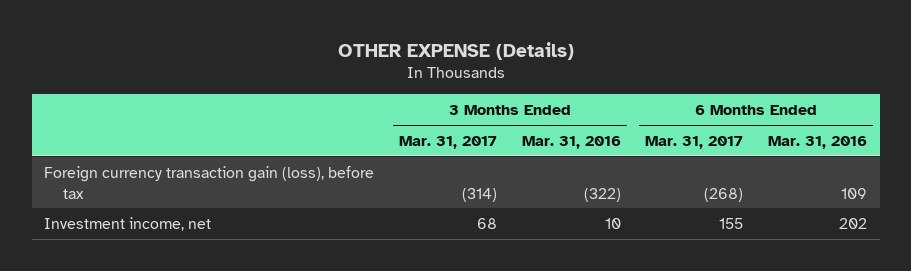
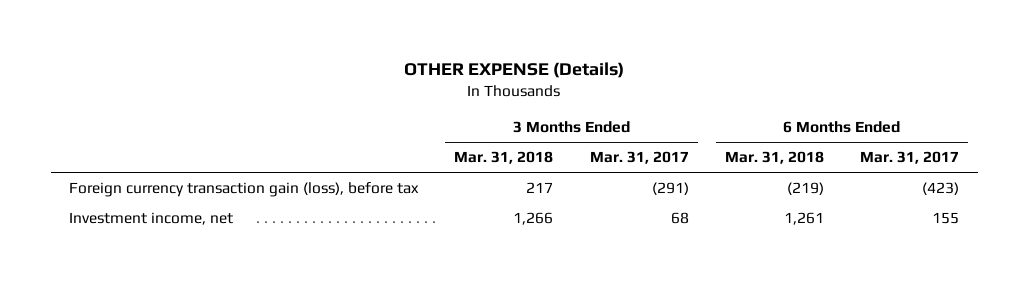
- | 3 Months Ended Mar. 31, 2017 | 3 Months Ended Mar. 31, 2016 | 6 Months Ended Mar. 31, 2017 | 6 Months Ended Mar. 31, 2016
+ | 3 Months Ended Mar. 31, 2018 | 3 Months Ended Mar. 31, 2017 | 6 Months Ended Mar. 31, 2018 | 6 Months Ended Mar. 31, 2017
- Foreign currency transaction gain (loss), before tax | (314) | (322) | (268) | 109
+ Foreign currency transaction gain (loss), before tax | 217 | (291) | (219) | (423)

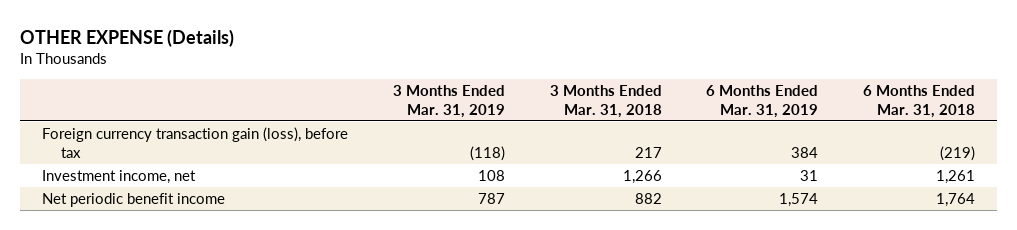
- | 3 Months Ended Mar. 31, 2018 | 3 Months Ended Mar. 31, 2017 | 6 Months Ended Mar. 31, 2018 | 6 Months Ended Mar. 31, 2017
+ | 3 Months Ended Mar. 31, 2019 | 3 Months Ended Mar. 31, 2018 | 6 Months Ended Mar. 31, 2019 | 6 Months Ended Mar. 31, 2018
+ Net periodic benefit income | 787 | 882 | 1,574 | 1,764

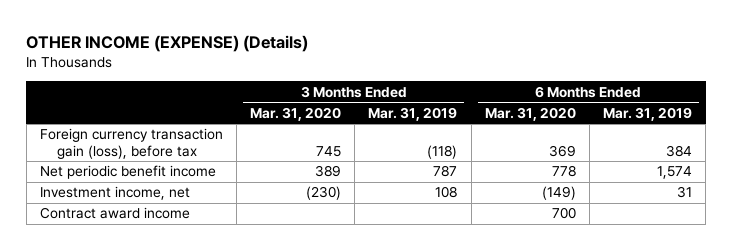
- OTHER EXPENSE (Details)
+ OTHER INCOME (EXPENSE) (Details)
- | 3 Months Ended Mar. 31, 2019 | 3 Months Ended Mar. 31, 2018 | 6 Months Ended Mar. 31, 2019 | 6 Months Ended Mar. 31, 2018
+ | 3 Months Ended Mar. 31, 2020 | 3 Months Ended Mar. 31, 2019 | 6 Months Ended Mar. 31, 2020 | 6 Months Ended Mar. 31, 2019
moved down: Investment income, net | (230) | 108 | (149) | 31
+ Contract award income | | | 700 |

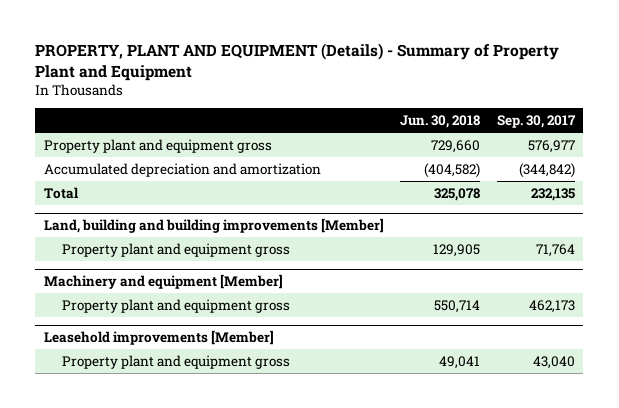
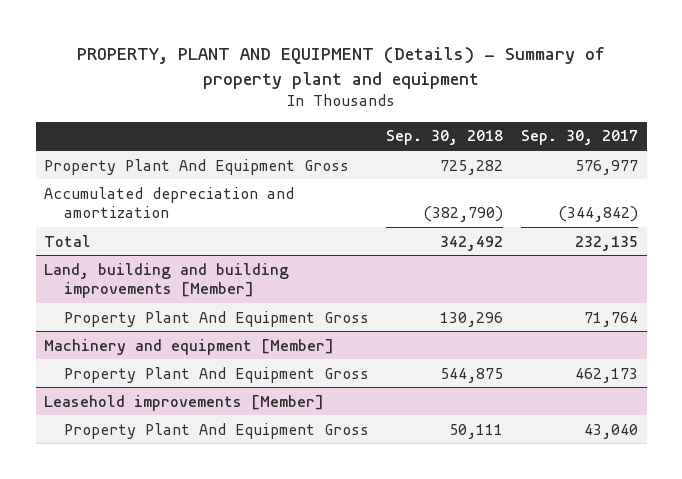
- PROPERTY, PLANT AND EQUIPMENT (Details) - Summary of Property Plant and Equipment
+ PROPERTY, PLANT AND EQUIPMENT (Details) - Summary of property plant and equipment
- | Jun. 30, 2018 | Sep. 30, 2017
+ | Sep. 30, 2018 | Sep. 30, 2017
- Property plant and equipment gross | 729,660 | 576,977
+ Property Plant And Equipment Gross | 725,282 | 576,977
@ Land, building and building improvements [Member]
- Property plant and equipment gross | 129,905 | 71,764
+ Property Plant And Equipment Gross | 130,296 | 71,764
@ Machinery and equipment [Member]
- Property plant and equipment gross | 550,714 | 462,173
+ Property Plant And Equipment Gross | 544,875 | 462,173
@ Leasehold improvements [Member]
- Property plant and equipment gross | 49,041 | 43,040
+ Property Plant And Equipment Gross | 50,111 | 43,040

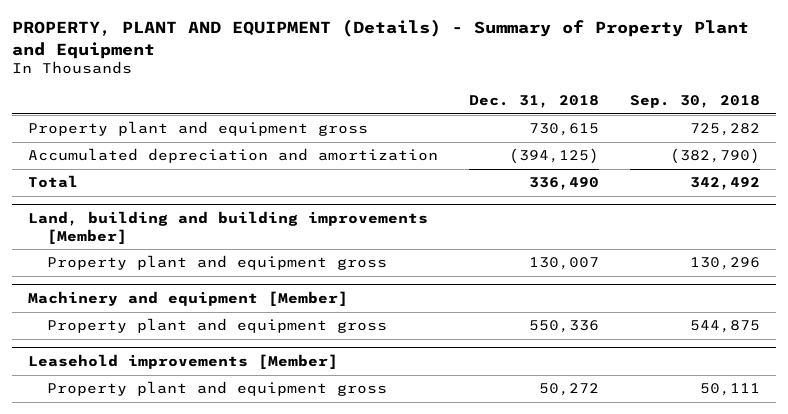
- PROPERTY, PLANT AND EQUIPMENT (Details) - Summary of property plant and equipment
+ PROPERTY, PLANT AND EQUIPMENT (Details) - Summary of Property Plant and Equipment
- | Sep. 30, 2018 | Sep. 30, 2017
+ | Dec. 31, 2018 | Sep. 30, 2018
- Property Plant And Equipment Gross | 725,282 | 576,977
+ Property plant and equipment gross | 730,615 | 725,282
@ Land, building and building improvements [Member]
- Property Plant And Equipment Gross | 130,296 | 71,764
+ Property plant and equipment gross | 130,007 | 130,296
@ Machinery and equipment [Member]
- Property Plant And Equipment Gross | 544,875 | 462,173
+ Property plant and equipment gross | 550,336 | 544,875
@ Leasehold improvements [Member]
- Property Plant And Equipment Gross | 50,111 | 43,040
+ Property plant and equipment gross | 50,272 | 50,111

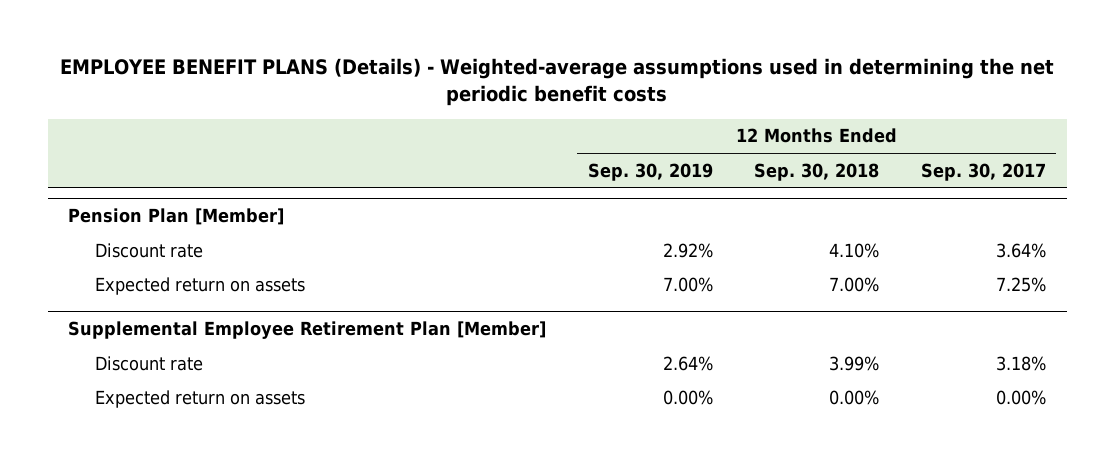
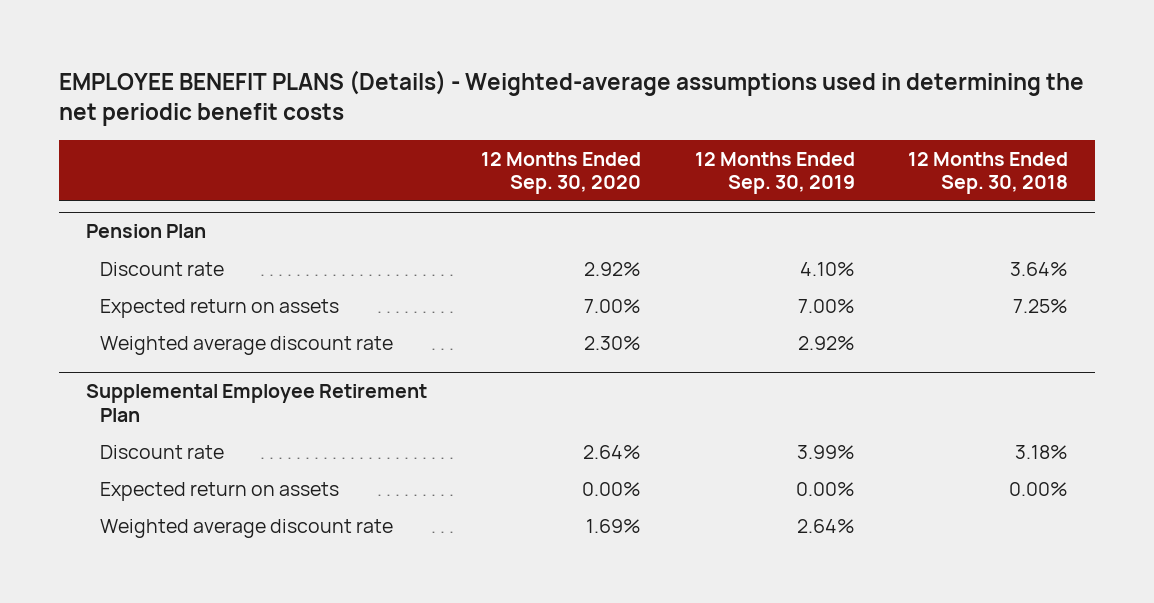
- | 12 Months Ended Sep. 30, 2019 | 12 Months Ended Sep. 30, 2018 | 12 Months Ended Sep. 30, 2017
+ | 12 Months Ended Sep. 30, 2020 | 12 Months Ended Sep. 30, 2019 | 12 Months Ended Sep. 30, 2018
- Pension Plan [Member]
- Discount rate | 2.92% | 4.10% | 3.64%
- Expected return on assets | 7.00% | 7.00% | 7.25%
- Supplemental Employee Retirement Plan [Member]
- Discount rate | 2.64% | 3.99% | 3.18%
+ Pension Plan
+ Discount rate | 2.92% | 4.10% | 3.64%
+ Expected return on assets | 7.00% | 7.00% | 7.25%
+ Weighted average discount rate | 2.30% | 2.92% |
+ Supplemental Employee Retirement Plan
+ Discount rate | 2.64% | 3.99% | 3.18%
+ Weighted average discount rate | 1.69% | 2.64% |

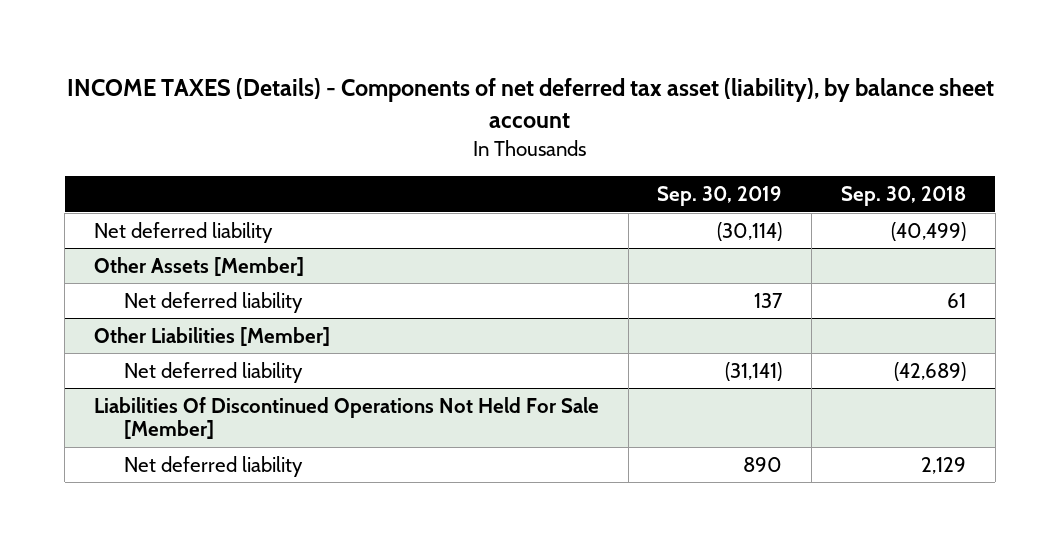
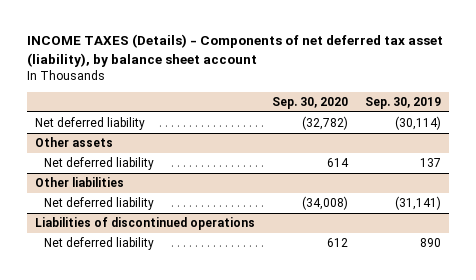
- | Sep. 30, 2019 | Sep. 30, 2018
+ | Sep. 30, 2020 | Sep. 30, 2019
- Other Assets [Member]
+ Other assets
- Other Liabilities [Member]
+ Other liabilities
- Liabilities Of Discontinued Operations Not Held For Sale [Member]
+ Liabilities of discontinued operations

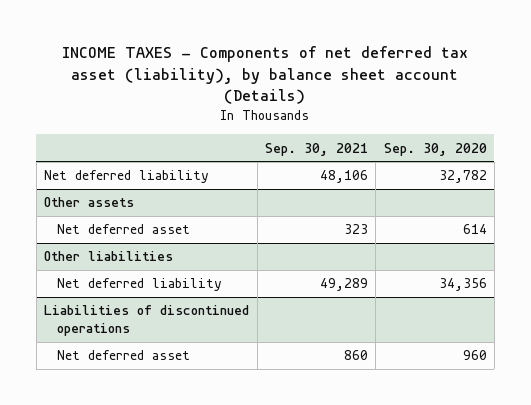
- INCOME TAXES (Details) - Components of net deferred tax asset (liability), by balance sheet account
+ INCOME TAXES - Components of net deferred tax asset (liability), by balance sheet account (Details)
- | Sep. 30, 2020 | Sep. 30, 2019
+ | Sep. 30, 2021 | Sep. 30, 2020
- Net deferred liability | (32,782) | (30,114)
+ Net deferred liability | 48,106 | 32,782
@ Other assets
- Net deferred liability | 614 | 137
+ Net deferred asset | 323 | 614
@ Other liabilities
- Net deferred liability | (34,008) | (31,141)
+ Net deferred liability | 49,289 | 34,356
@ Liabilities of discontinued operations
- Net deferred liability | 612 | 890
+ Net deferred asset | 860 | 960

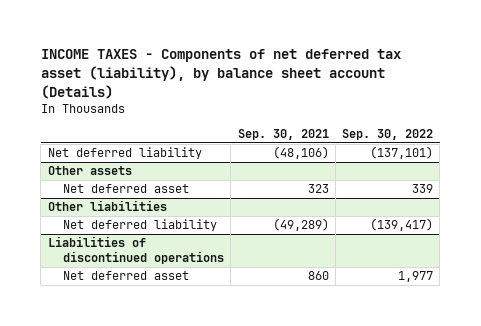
- | Sep. 30, 2021 | Sep. 30, 2020
+ | Sep. 30, 2021 | Sep. 30, 2022
- Net deferred liability | 48,106 | 32,782
+ Net deferred liability | (48,106) | (137,101)
@ Other liabilities
- Net deferred liability | 49,289 | 34,356
+ Net deferred liability | (49,289) | (139,417)

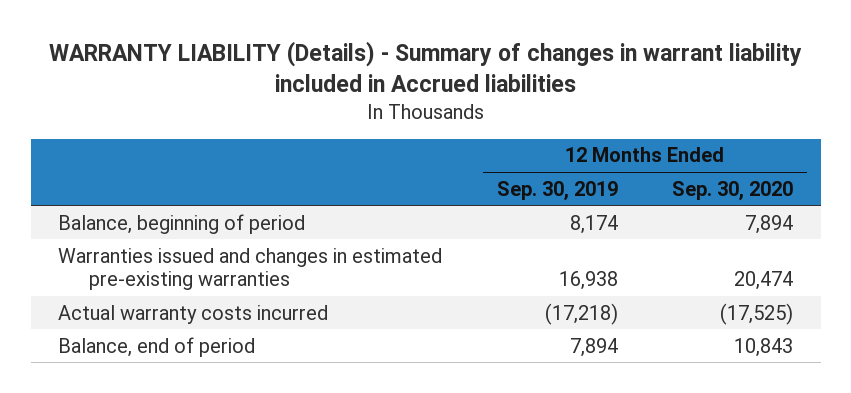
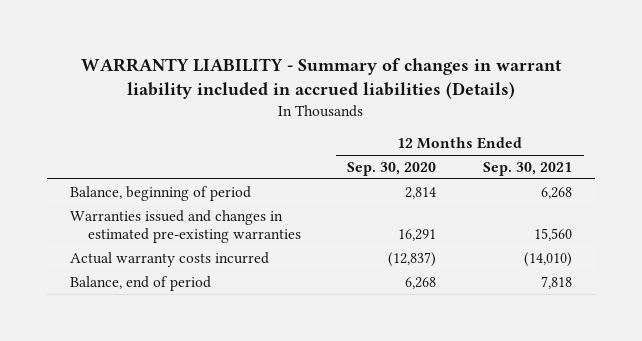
- WARRANTY LIABILITY (Details) - Summary of changes in warrant liability included in Accrued liabilities
+ WARRANTY LIABILITY - Summary of changes in warrant liability included in accrued liabilities (Details)
- | 12 Months Ended Sep. 30, 2019 | 12 Months Ended Sep. 30, 2020
+ | 12 Months Ended Sep. 30, 2020 | 12 Months Ended Sep. 30, 2021
- Balance, beginning of period | 8,174 | 7,894
- Warranties issued and changes in estimated pre-existing warranties | 16,938 | 20,474
- Actual warranty costs incurred | (17,218) | (17,525)
- Balance, end of period | 7,894 | 10,843
+ Balance, beginning of period | 2,814 | 6,268
+ Warranties issued and changes in estimated pre-existing warranties | 16,291 | 15,560
+ Actual warranty costs incurred | (12,837) | (14,010)
+ Balance, end of period | 6,268 | 7,818

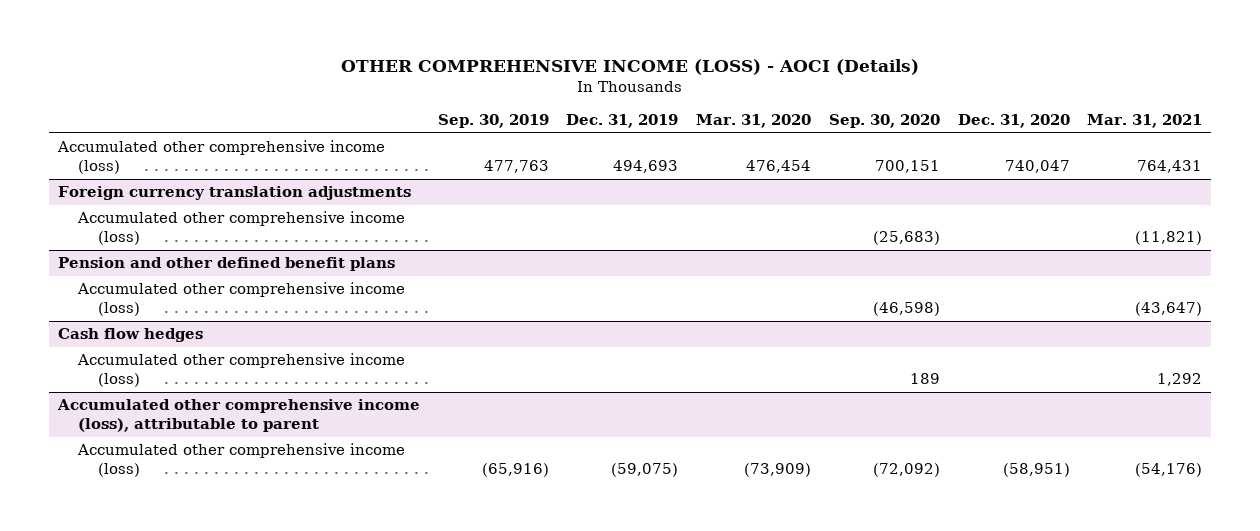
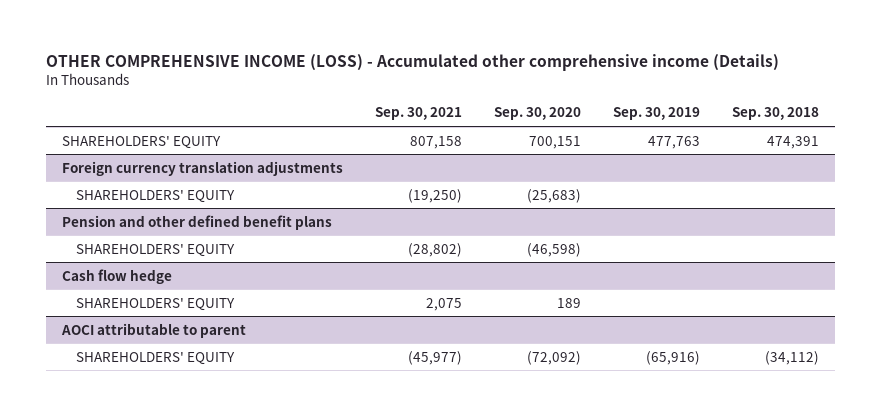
- OTHER COMPREHENSIVE INCOME (LOSS) - AOCI (Details)
+ OTHER COMPREHENSIVE INCOME (LOSS) - Accumulated other comprehensive income (Details)
- | Sep. 30, 2019 | Dec. 31, 2019 | Mar. 31, 2020 | Sep. 30, 2020 | Dec. 31, 2020 | Mar. 31, 2021
+ | Sep. 30, 2021 | Sep. 30, 2020 | Sep. 30, 2019 | Sep. 30, 2018
- Accumulated other comprehensive income (loss) | 477,763 | 494,693 | 476,454 | 700,151 | 740,047 | 764,431
+ SHAREHOLDERS' EQUITY | 807,158 | 700,151 | 477,763 | 474,391
@ Foreign currency translation adjustments
- Accumulated other comprehensive income (loss) | | | | (25,683) | | (11,821)
+ SHAREHOLDERS' EQUITY | (19,250) | (25,683) | |
@ Pension and other defined benefit plans
- Accumulated other comprehensive income (loss) | | | | (46,598) | | (43,647)
- Cash flow hedges
- Accumulated other comprehensive income (loss) | | | | 189 | | 1,292
- Accumulated other comprehensive income (loss), attributable to parent
- Accumulated other comprehensive income (loss) | (65,916) | (59,075) | (73,909) | (72,092) | (58,951) | (54,176)
@ Pension and other defined benefit plans
+ SHAREHOLDERS' EQUITY | (28,802) | (46,598) | |
+ Cash flow hedge
+ SHAREHOLDERS' EQUITY | 2,075 | 189 | |
+ AOCI attributable to parent
+ SHAREHOLDERS' EQUITY | (45,977) | (72,092) | (65,916) | (34,112)

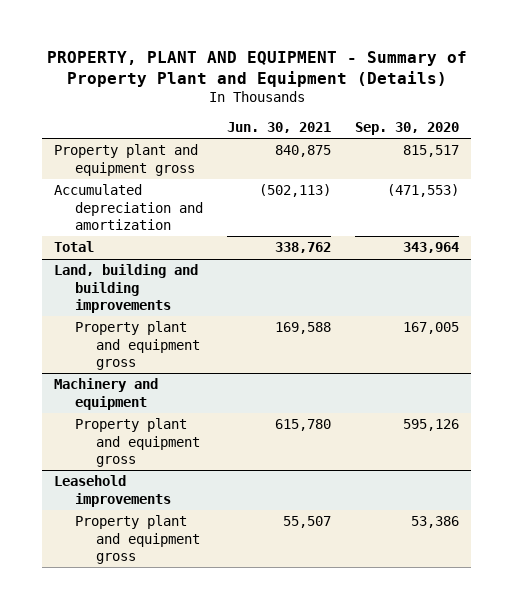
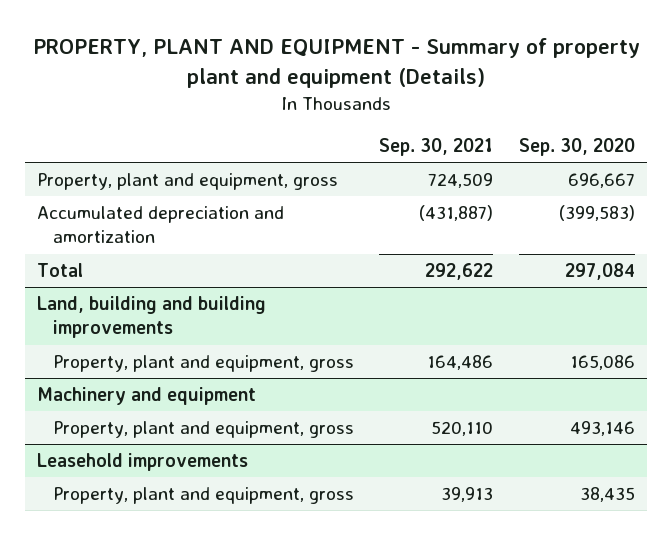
- PROPERTY, PLANT AND EQUIPMENT - Summary of Property Plant and Equipment (Details)
+ PROPERTY, PLANT AND EQUIPMENT - Summary of property plant and equipment (Details)
- | Jun. 30, 2021 | Sep. 30, 2020
+ | Sep. 30, 2021 | Sep. 30, 2020
- Property plant and equipment gross | 840,875 | 815,517
- Accumulated depreciation and amortization | (502,113) | (471,553)
- Total | 338,762 | 343,964
+ Property, plant and equipment, gross | 724,509 | 696,667
+ Accumulated depreciation and amortization | (431,887) | (399,583)
+ Total | 292,622 | 297,084
@ Land, building and building improvements
- Property plant and equipment gross | 169,588 | 167,005
+ Property, plant and equipment, gross | 164,486 | 165,086
@ Machinery and equipment
- Property plant and equipment gross | 615,780 | 595,126
+ Property, plant and equipment, gross | 520,110 | 493,146
@ Leasehold improvements
- Property plant and equipment gross | 55,507 | 53,386
+ Property, plant and equipment, gross | 39,913 | 38,435

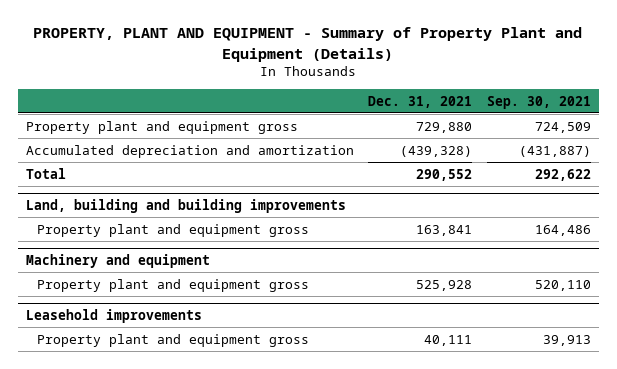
- PROPERTY, PLANT AND EQUIPMENT - Summary of property plant and equipment (Details)
+ PROPERTY, PLANT AND EQUIPMENT - Summary of Property Plant and Equipment (Details)
- | Sep. 30, 2021 | Sep. 30, 2020
+ | Dec. 31, 2021 | Sep. 30, 2021
- Property, plant and equipment, gross | 724,509 | 696,667
+ Property plant and equipment gross | 729,880 | 724,509
@ Land, building and building improvements
- Property, plant and equipment, gross | 164,486 | 165,086
+ Property plant and equipment gross | 163,841 | 164,486
@ Machinery and equipment
- Property, plant and equipment, gross | 520,110 | 493,146
+ Property plant and equipment gross | 525,928 | 520,110
@ Leasehold improvements
- Property, plant and equipment, gross | 39,913 | 38,435
+ Property plant and equipment gross | 40,111 | 39,913

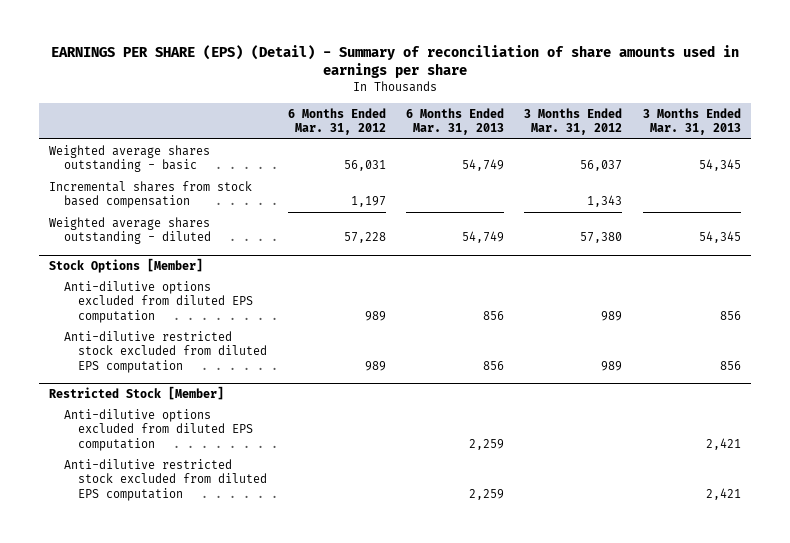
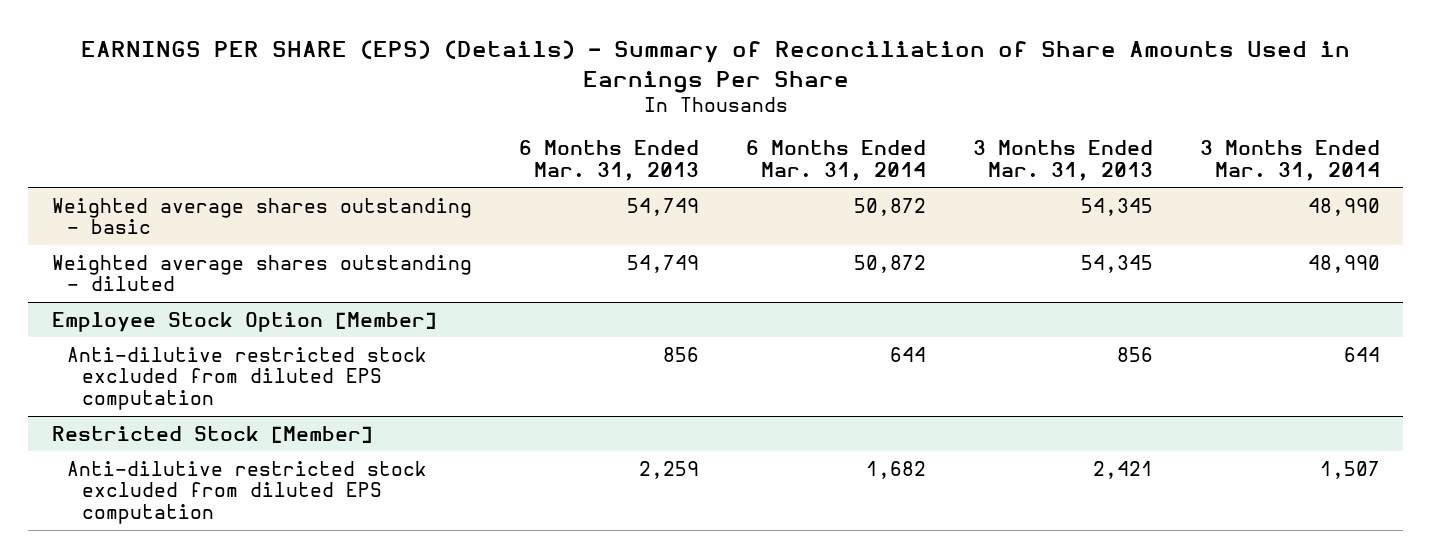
- EARNINGS PER SHARE (EPS) (Detail) - Summary of reconciliation of share amounts used in earnings per share
+ EARNINGS PER SHARE (EPS) (Details) - Summary of Reconciliation of Share Amounts Used in Earnings Per Share
- | 6 Months Ended Mar. 31, 2012 | 6 Months Ended Mar. 31, 2013 | 3 Months Ended Mar. 31, 2012 | 3 Months Ended Mar. 31, 2013
+ | 6 Months Ended Mar. 31, 2013 | 6 Months Ended Mar. 31, 2014 | 3 Months Ended Mar. 31, 2013 | 3 Months Ended Mar. 31, 2014
- Incremental shares from stock based compensation | 1,197 | | 1,343 |
- Stock Options [Member]
- Anti-dilutive options excluded from diluted EPS computation | 989 | 856 | 989 | 856
+ Employee Stock Option [Member]
@ Restricted Stock [Member]
- Anti-dilutive options excluded from diluted EPS computation | | 2,259 | | 2,421

